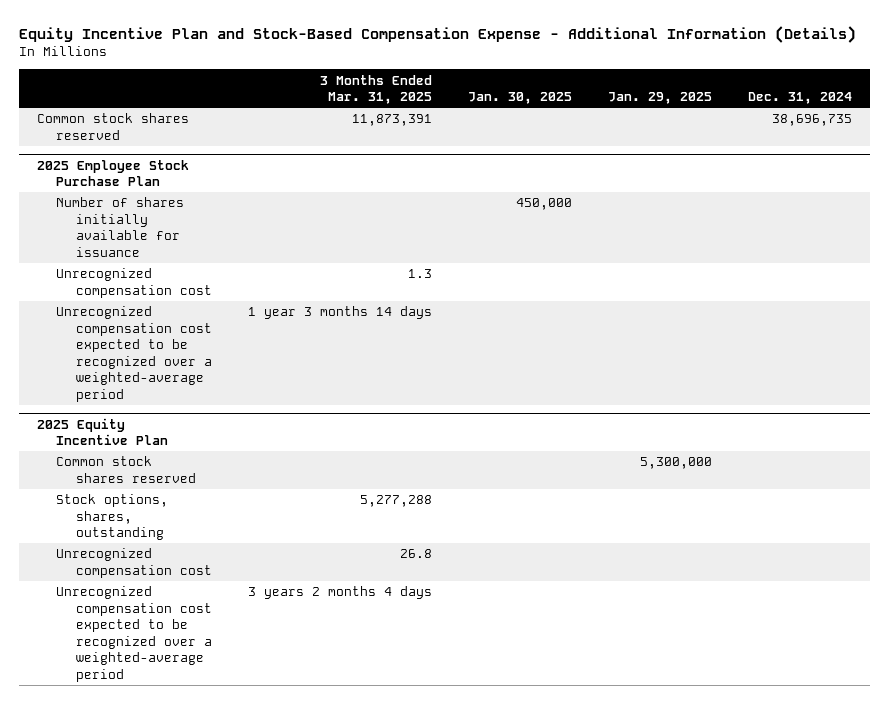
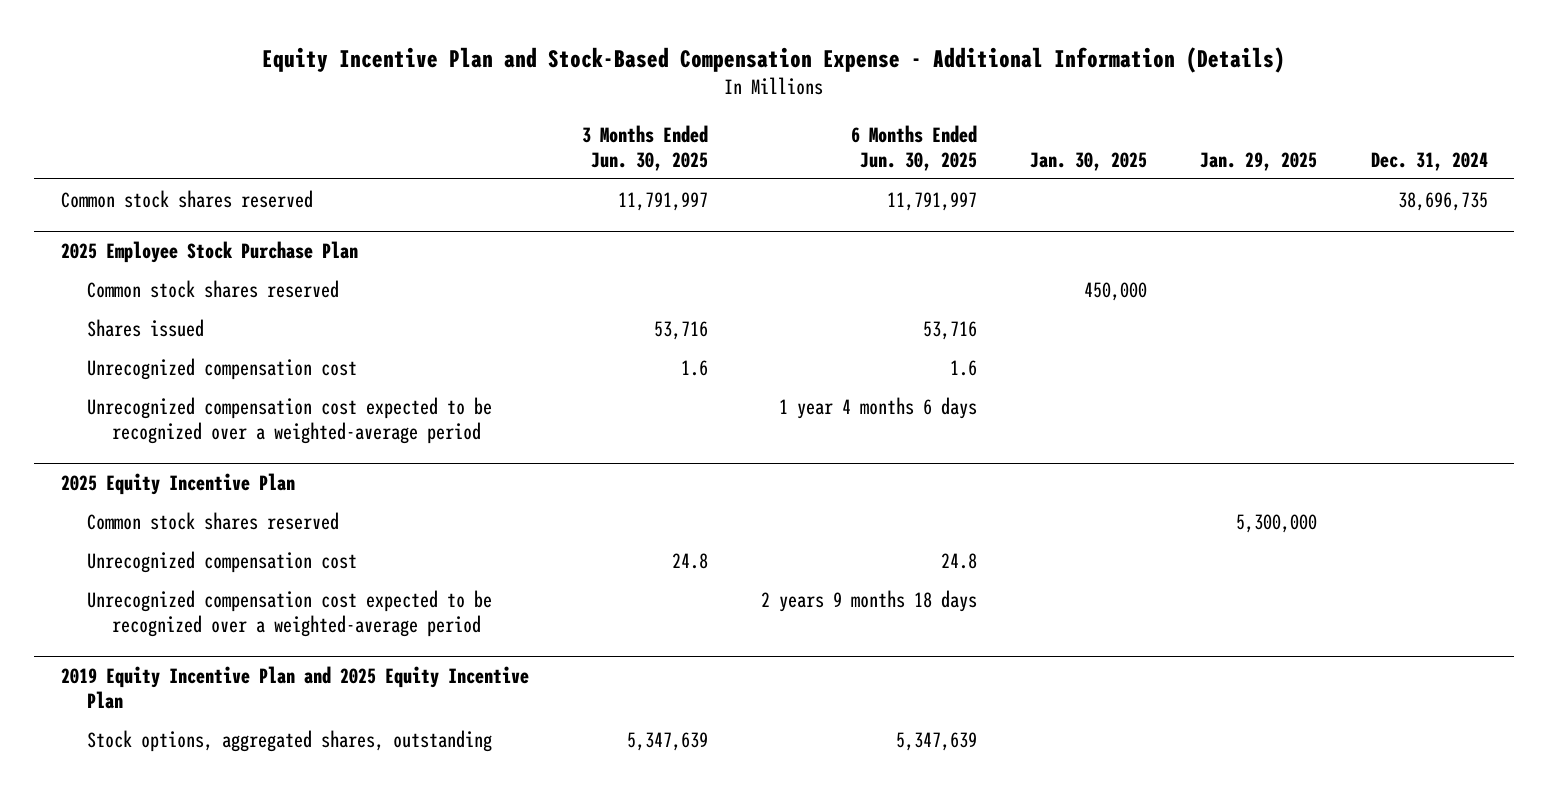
- | 3 Months Ended Mar. 31, 2025 | Jan. 30, 2025 | Jan. 29, 2025 | Dec. 31, 2024
+ | 3 Months Ended Jun. 30, 2025 | 6 Months Ended Jun. 30, 2025 | Jan. 30, 2025 | Jan. 29, 2025 | Dec. 31, 2024
@ 2025 Employee Stock Purchase Plan
- Number of shares initially available for issuance | | 450,000 | |
+ Common stock shares reserved | | | 450,000 | |
+ Shares issued | 53,716 | 53,716 | | |
@ 2025 Equity Incentive Plan
- Stock options, shares, outstanding | 5,277,288 | | |
+ 2019 Equity Incentive Plan and 2025 Equity Incentive Plan
+ Stock options, aggregated shares, outstanding | 5,347,639 | 5,347,639 | | |

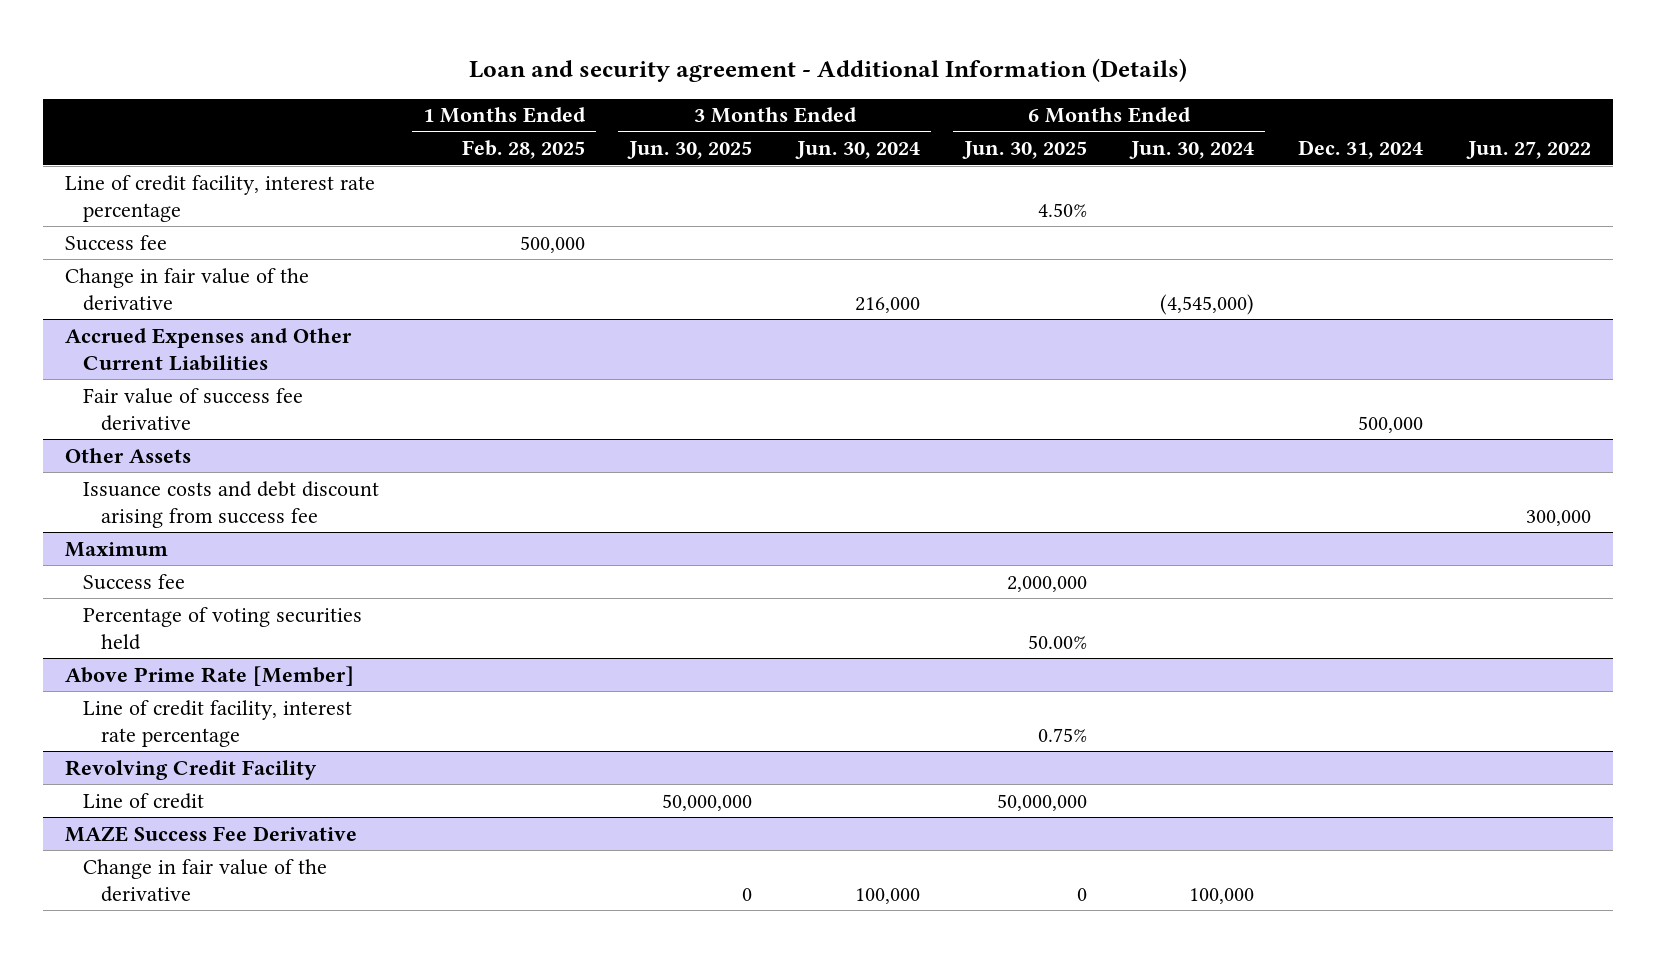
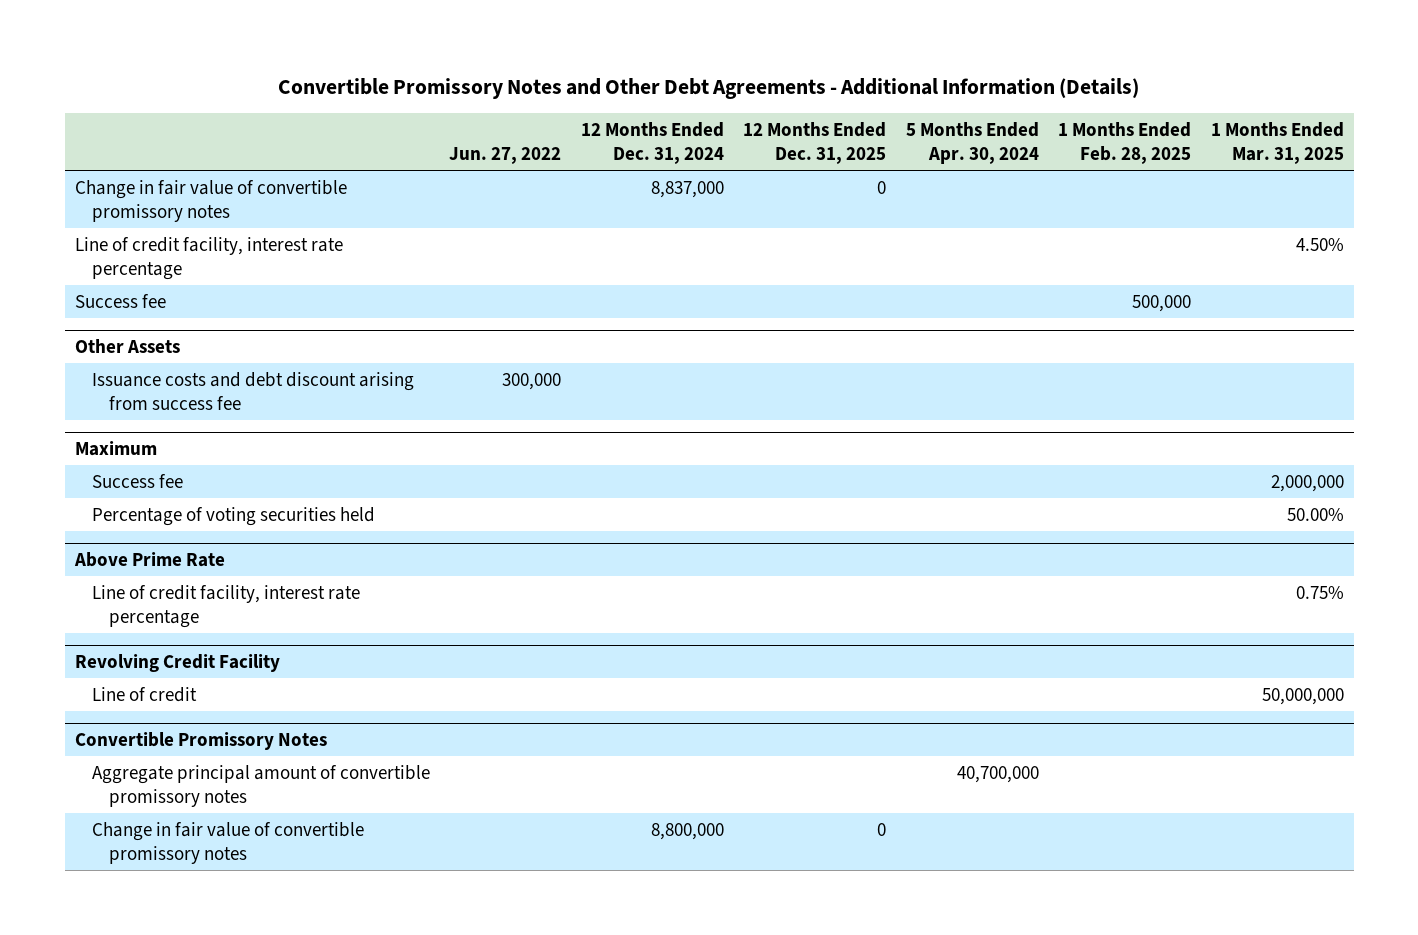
- Loan and security agreement - Additional Information (Details)
+ Convertible Promissory Notes and Other Debt Agreements - Additional Information (Details)
- | 1 Months Ended Feb. 28, 2025 | 3 Months Ended Jun. 30, 2025 | 3 Months Ended Jun. 30, 2024 | 6 Months Ended Jun. 30, 2025 | 6 Months Ended Jun. 30, 2024 | Dec. 31, 2024 | Jun. 27, 2022
+ | Jun. 27, 2022 | 12 Months Ended Dec. 31, 2024 | 12 Months Ended Dec. 31, 2025 | 5 Months Ended Apr. 30, 2024 | 1 Months Ended Feb. 28, 2025 | 1 Months Ended Mar. 31, 2025
+ Change in fair value of convertible promissory notes | | 8,837,000 | 0 | | |
- Change in fair value of the derivative | | | 216,000 | | (4,545,000) | |
- Accrued Expenses and Other Current Liabilities
- Fair value of success fee derivative | | | | | | 500,000 |
- Above Prime Rate [Member]
+ Above Prime Rate
- MAZE Success Fee Derivative
- Change in fair value of the derivative | | 0 | 100,000 | 0 | 100,000 | |
+ Convertible Promissory Notes
+ Aggregate principal amount of convertible promissory notes | | | | 40,700,000 | |
+ Change in fair value of convertible promissory notes | | 8,800,000 | 0 | | |

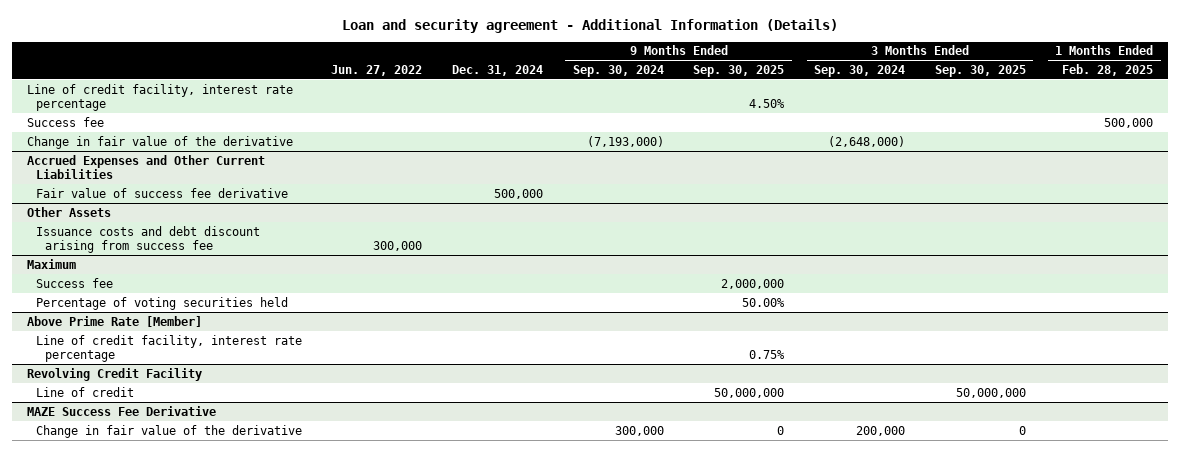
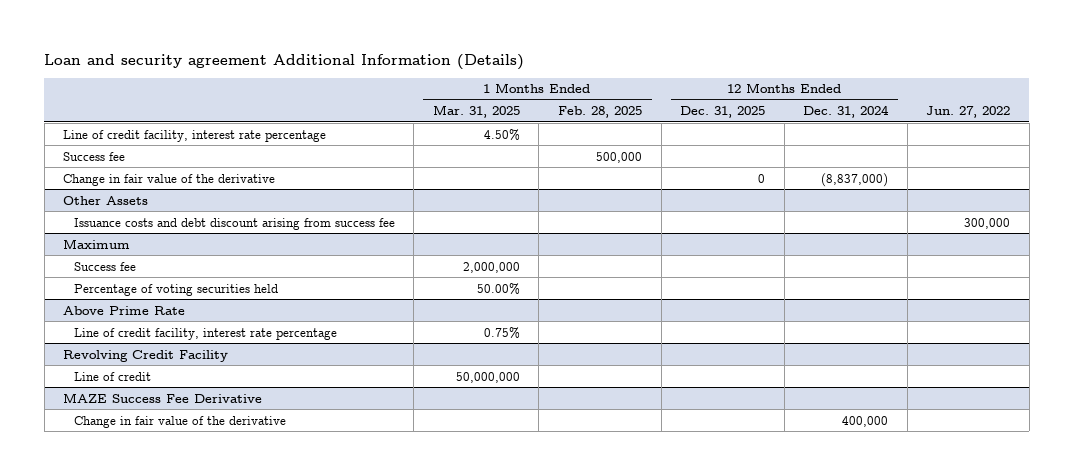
- Loan and security agreement - Additional Information (Details)
+ Loan and security agreement Additional Information (Details)
- | Jun. 27, 2022 | Dec. 31, 2024 | 9 Months Ended Sep. 30, 2024 | 9 Months Ended Sep. 30, 2025 | 3 Months Ended Sep. 30, 2024 | 3 Months Ended Sep. 30, 2025 | 1 Months Ended Feb. 28, 2025
+ | 1 Months Ended Mar. 31, 2025 | 1 Months Ended Feb. 28, 2025 | 12 Months Ended Dec. 31, 2025 | 12 Months Ended Dec. 31, 2024 | Jun. 27, 2022
- Accrued Expenses and Other Current Liabilities
- Fair value of success fee derivative | | 500,000 | | | | |
- Above Prime Rate [Member]
+ Above Prime Rate

